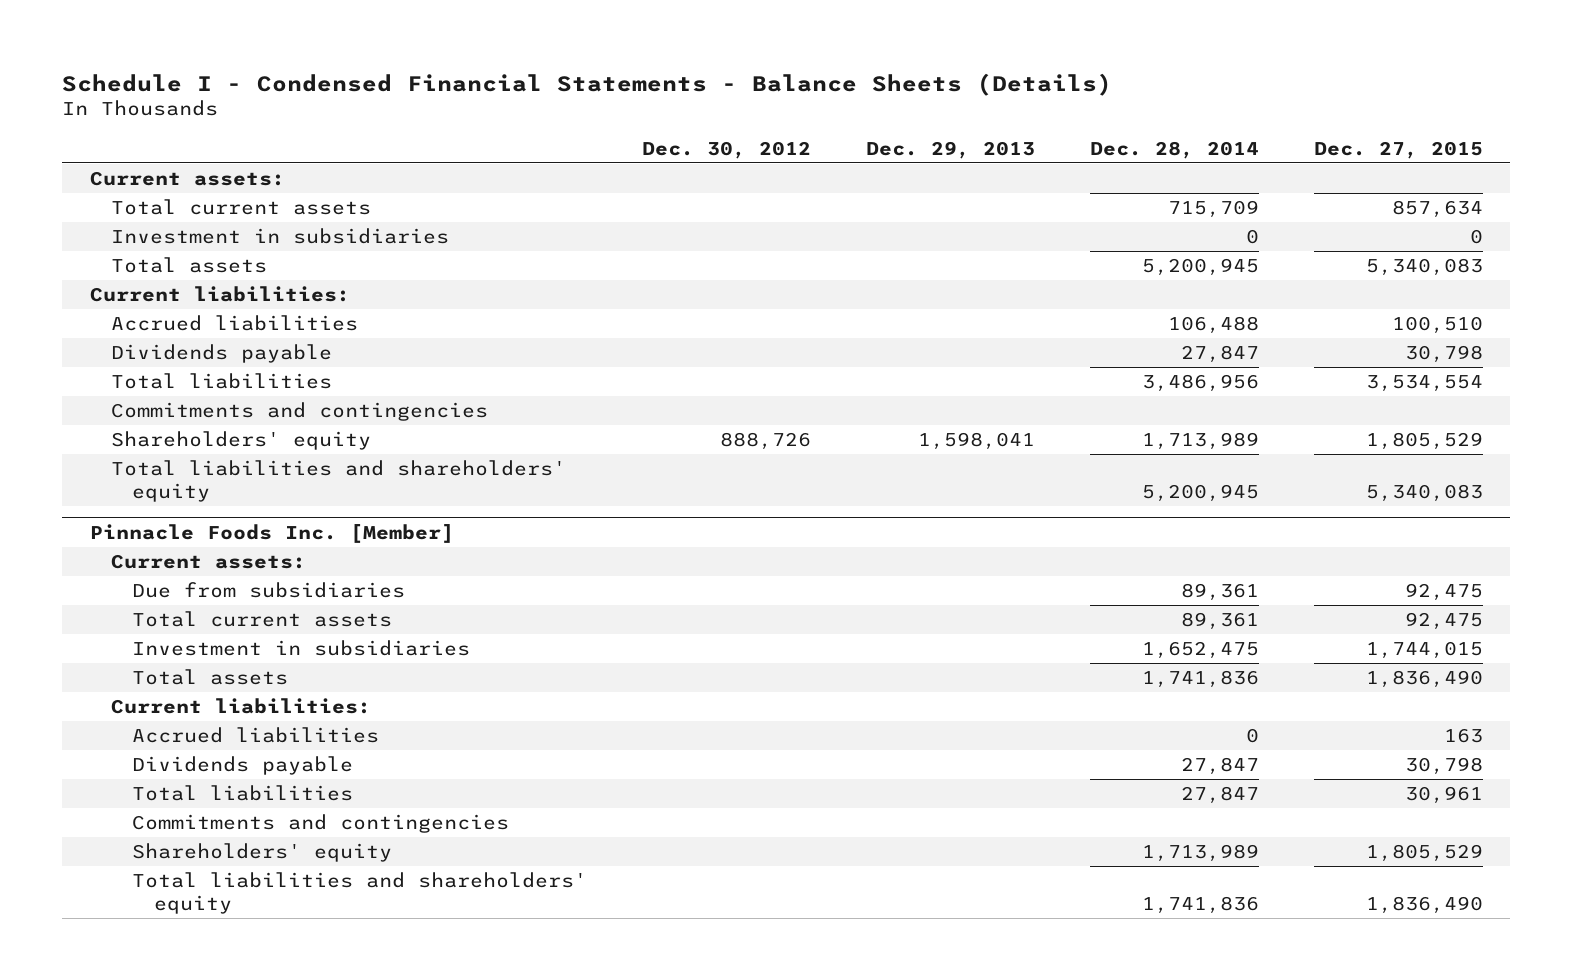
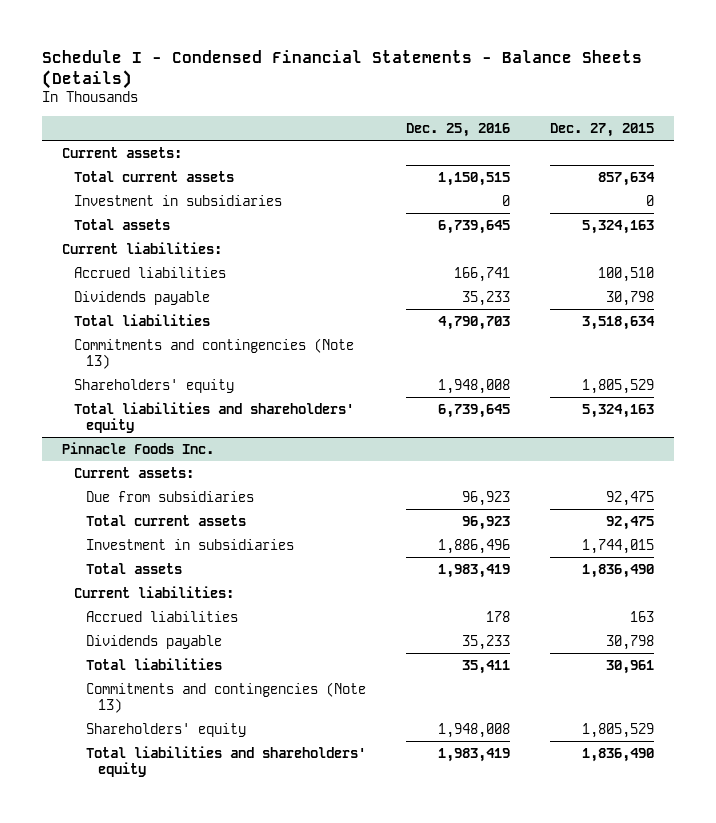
- | Dec. 30, 2012 | Dec. 29, 2013 | Dec. 28, 2014 | Dec. 27, 2015
+ | Dec. 25, 2016 | Dec. 27, 2015
- Total assets | | | 5,200,945 | 5,340,083
+ Total assets | 6,739,645 | 5,324,163
- Total liabilities | | | 3,486,956 | 3,534,554
- Commitments and contingencies
+ Total liabilities | 4,790,703 | 3,518,634
+ Commitments and contingencies (Note 13)
- Total liabilities and shareholders' equity | | | 5,200,945 | 5,340,083
- Pinnacle Foods Inc. [Member]
+ Total liabilities and shareholders' equity | 6,739,645 | 5,324,163
+ Pinnacle Foods Inc.
- Commitments and contingencies
+ Commitments and contingencies (Note 13)

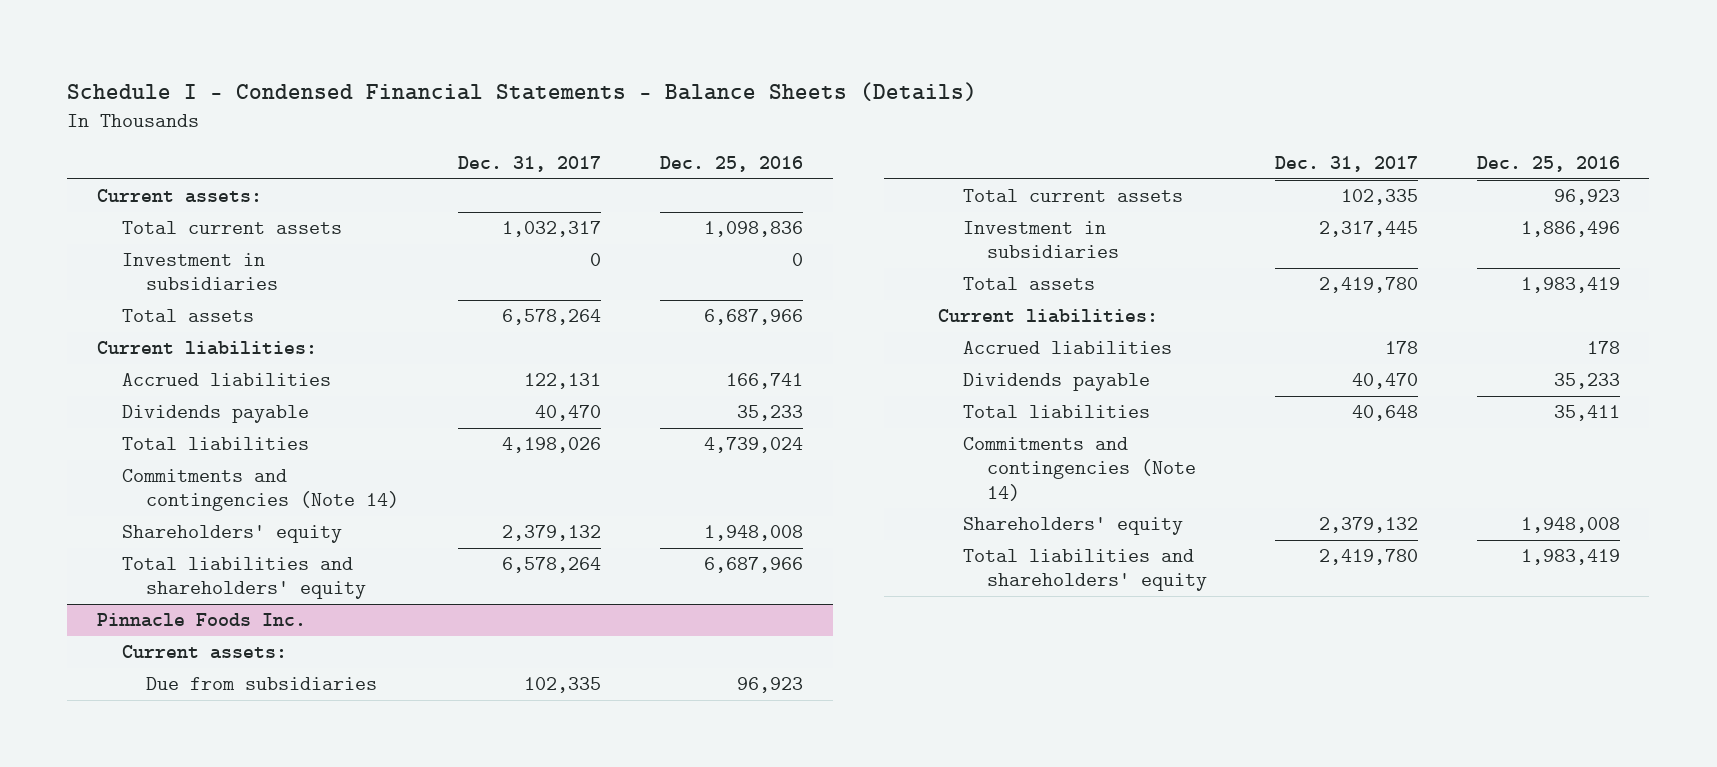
- | Dec. 25, 2016 | Dec. 27, 2015
+ | Dec. 31, 2017 | Dec. 25, 2016
- Total current assets | 1,150,515 | 857,634
+ Total current assets | 1,032,317 | 1,098,836
- Total assets | 6,739,645 | 5,324,163
+ Total assets | 6,578,264 | 6,687,966
- Total liabilities | 4,790,703 | 3,518,634
- Commitments and contingencies (Note 13)
+ Total liabilities | 4,198,026 | 4,739,024
+ Commitments and contingencies (Note 14)
- Total liabilities and shareholders' equity | 6,739,645 | 5,324,163
+ Total liabilities and shareholders' equity | 6,578,264 | 6,687,966
@ Pinnacle Foods Inc.
- Commitments and contingencies (Note 13)
+ Commitments and contingencies (Note 14)

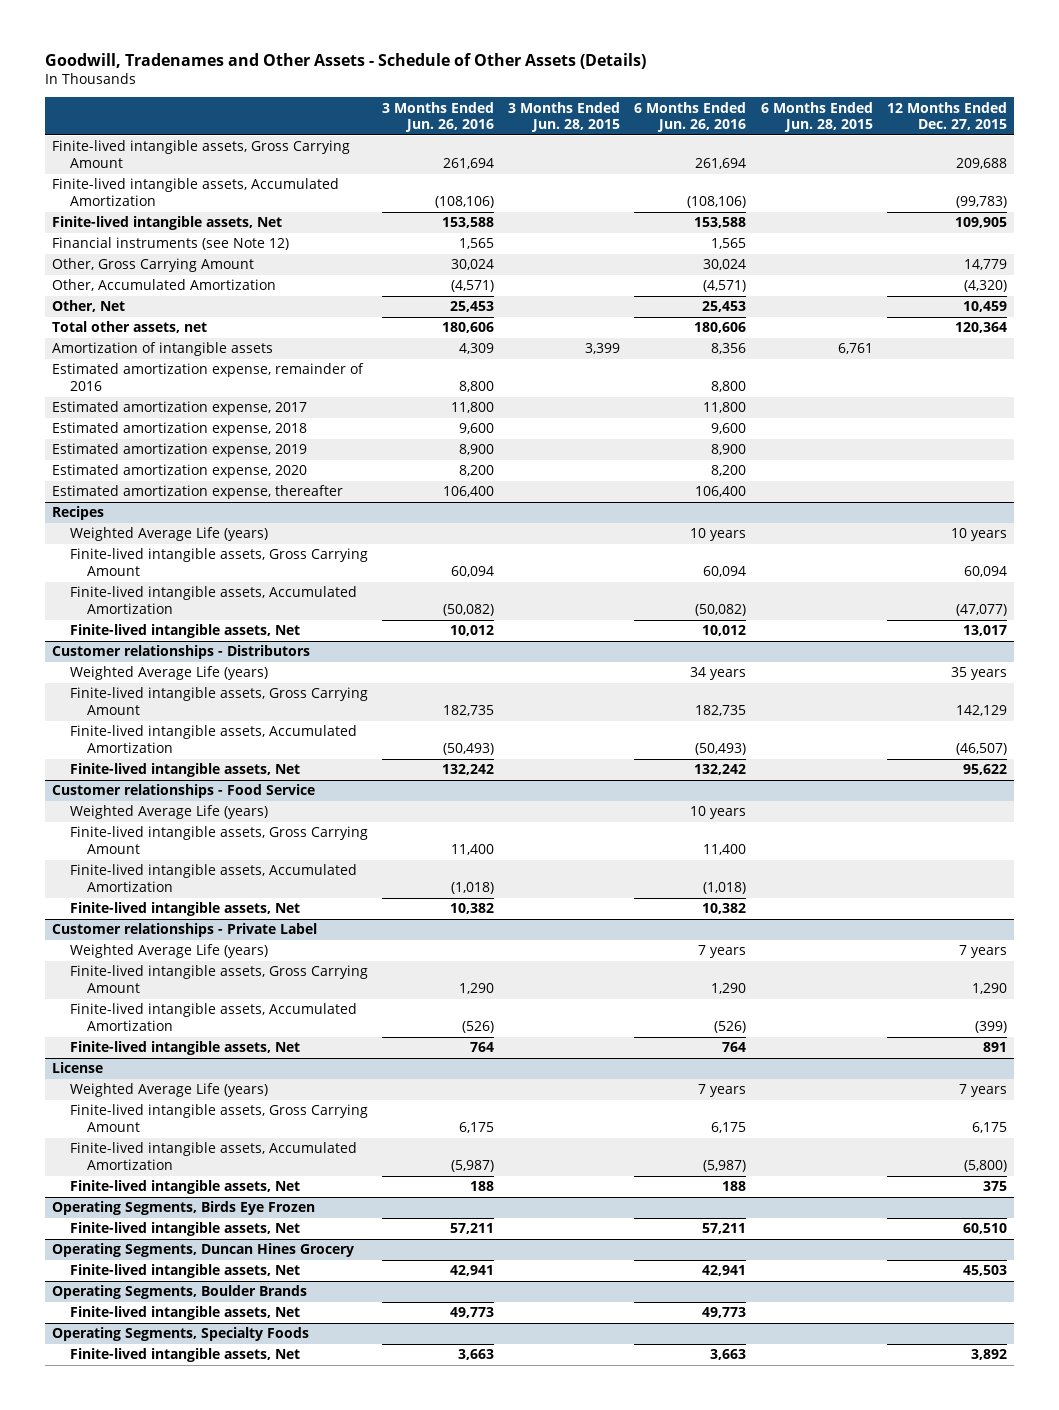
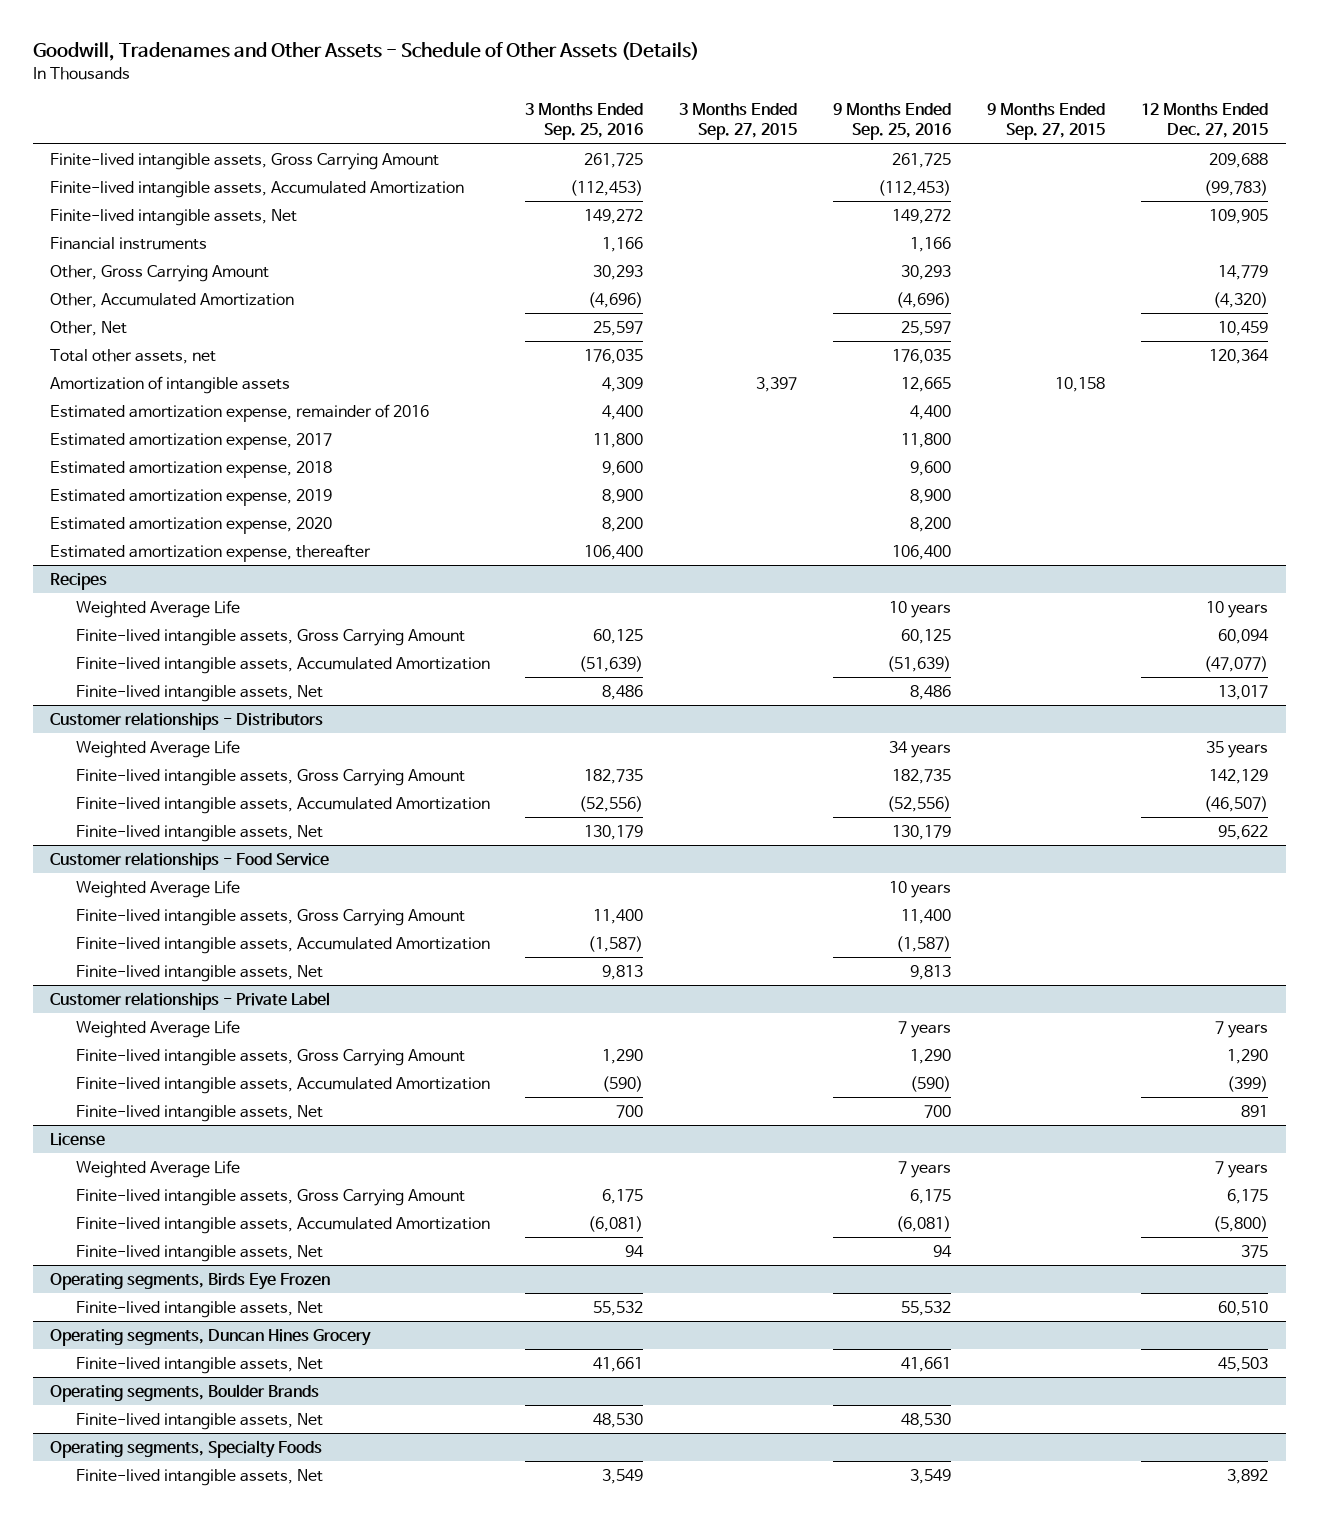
- | 3 Months Ended Jun. 26, 2016 | 3 Months Ended Jun. 28, 2015 | 6 Months Ended Jun. 26, 2016 | 6 Months Ended Jun. 28, 2015 | 12 Months Ended Dec. 27, 2015
+ | 3 Months Ended Sep. 25, 2016 | 3 Months Ended Sep. 27, 2015 | 9 Months Ended Sep. 25, 2016 | 9 Months Ended Sep. 27, 2015 | 12 Months Ended Dec. 27, 2015
- Financial instruments (see Note 12) | 1,565 | | 1,565 | |
+ Financial instruments | 1,166 | | 1,166 | |
@ Recipes
- Weighted Average Life (years) | | | 10 years | | 10 years
+ Weighted Average Life | | | 10 years | | 10 years
@ Customer relationships - Distributors
- Weighted Average Life (years) | | | 34 years | | 35 years
+ Weighted Average Life | | | 34 years | | 35 years
@ Customer relationships - Food Service
- Weighted Average Life (years) | | | 10 years | |
+ Weighted Average Life | | | 10 years | |
@ Customer relationships - Private Label
- Weighted Average Life (years) | | | 7 years | | 7 years
+ Weighted Average Life | | | 7 years | | 7 years
@ License
- Weighted Average Life (years) | | | 7 years | | 7 years
+ Weighted Average Life | | | 7 years | | 7 years
- Operating Segments, Birds Eye Frozen
+ Operating segments, Birds Eye Frozen
- Operating Segments, Duncan Hines Grocery
+ Operating segments, Duncan Hines Grocery
- Operating Segments, Boulder Brands
+ Operating segments, Boulder Brands
- Operating Segments, Specialty Foods
+ Operating segments, Specialty Foods

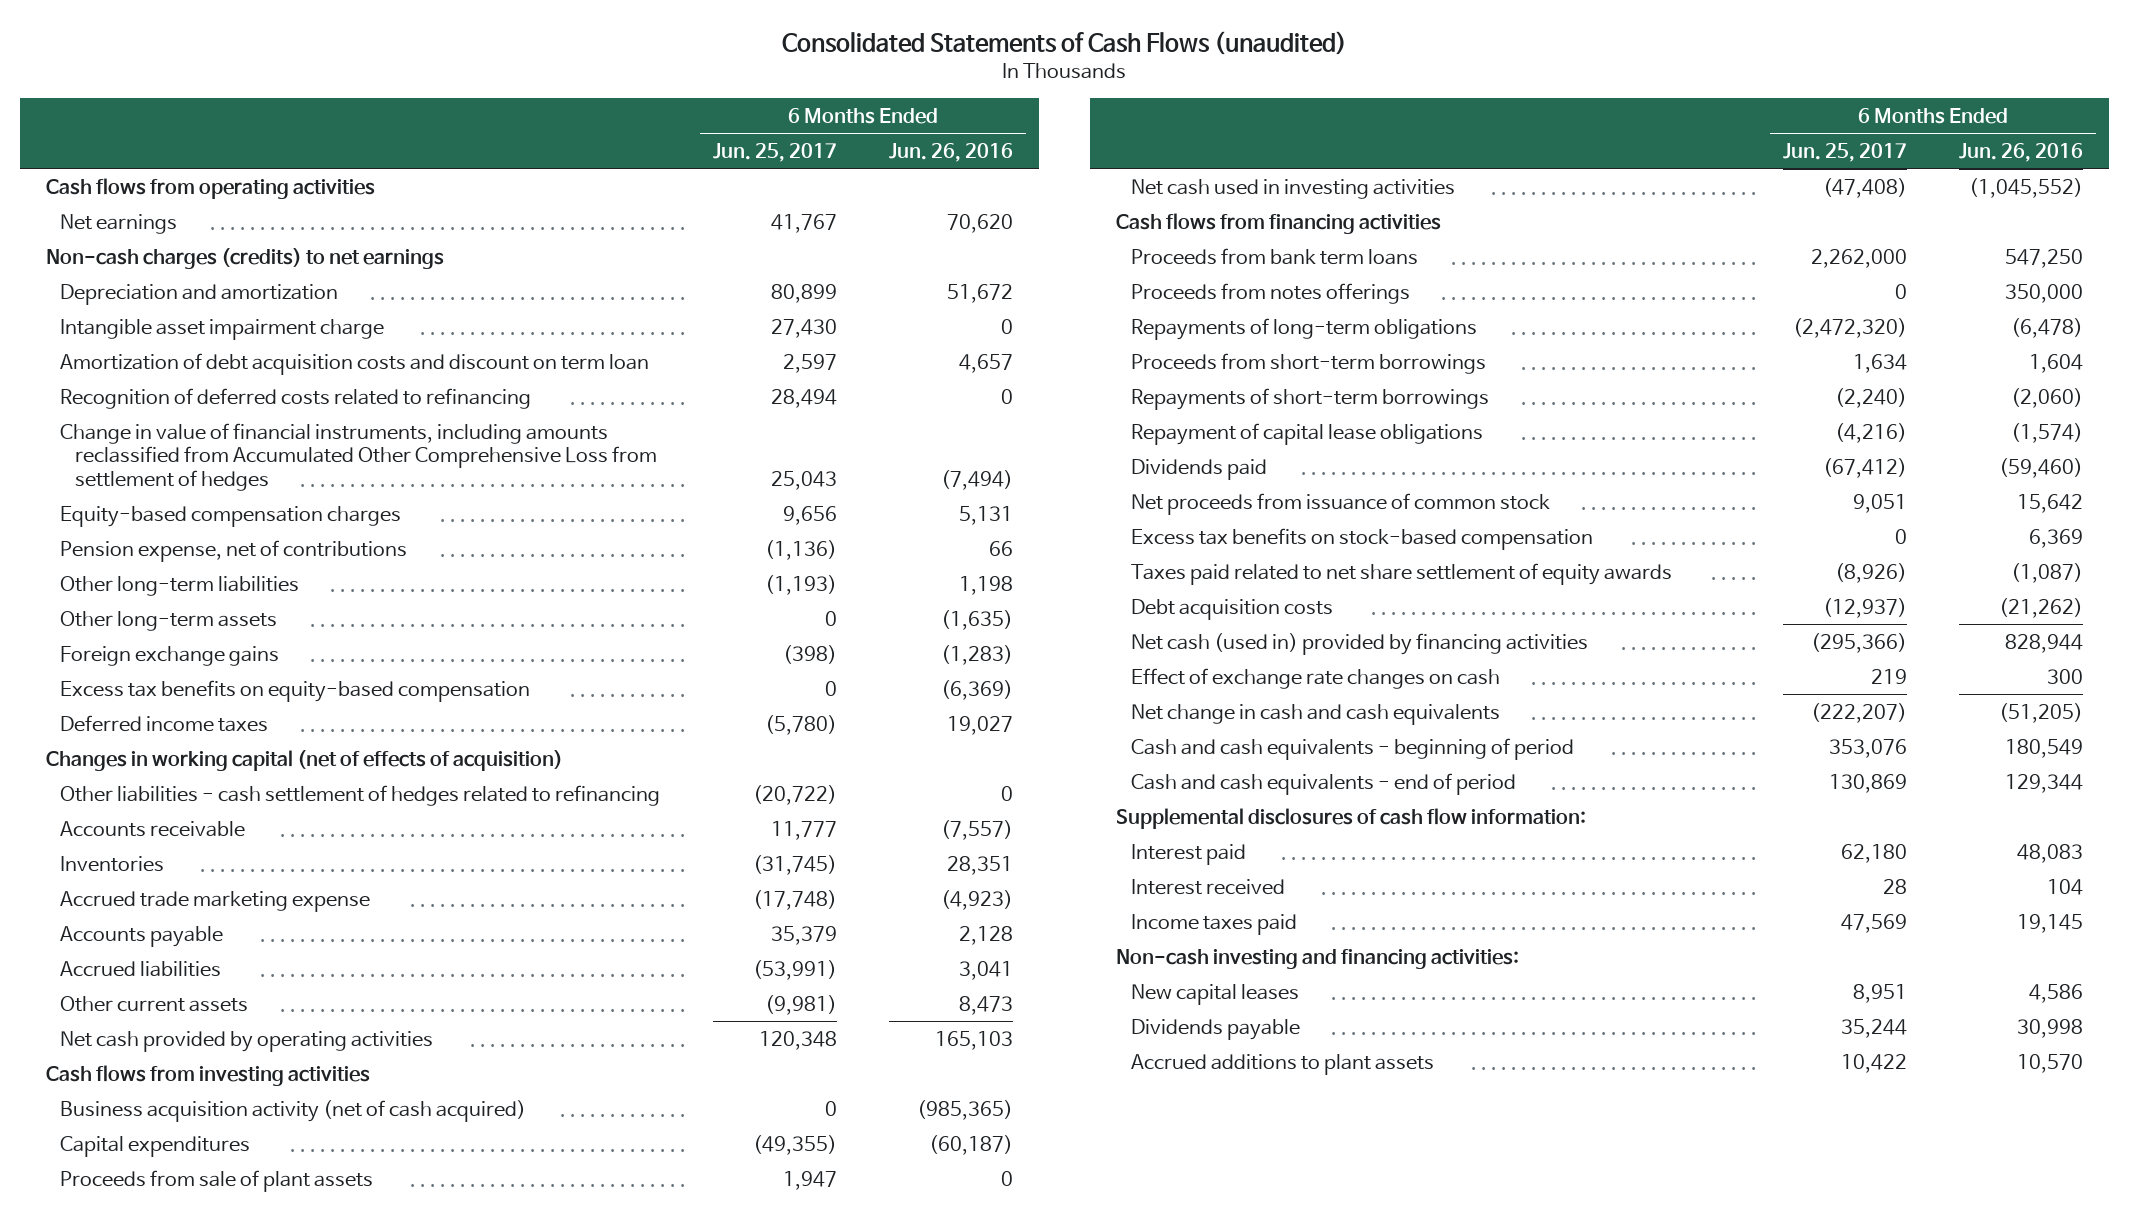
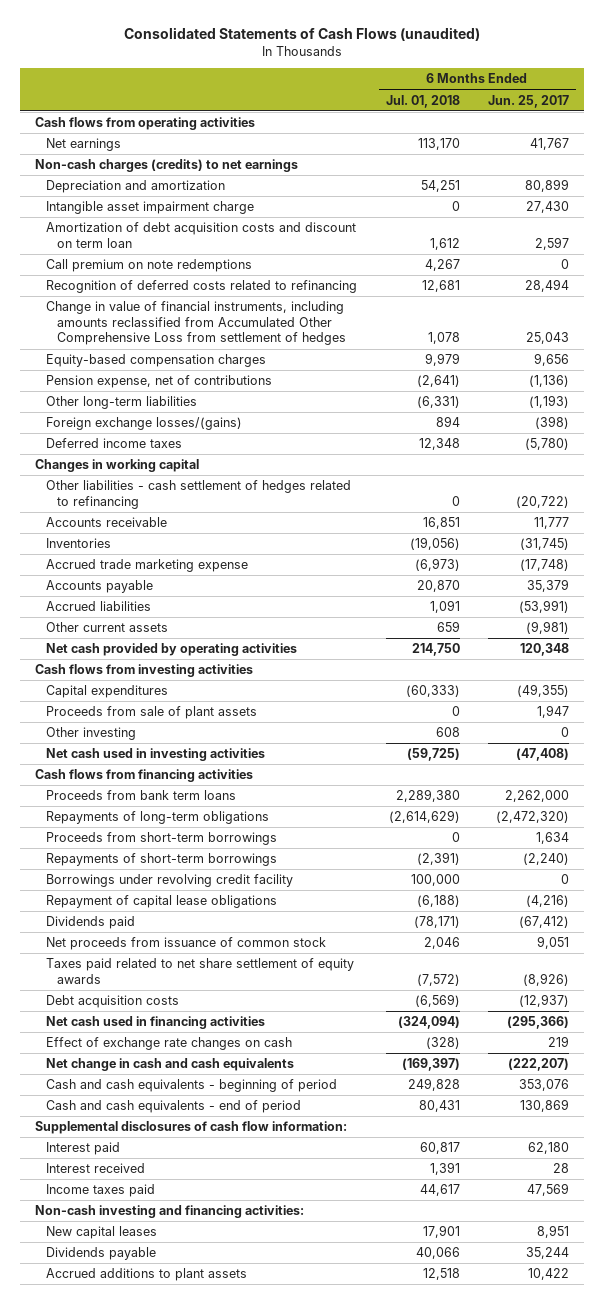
- | 6 Months Ended Jun. 25, 2017 | 6 Months Ended Jun. 26, 2016
+ | 6 Months Ended Jul. 01, 2018 | 6 Months Ended Jun. 25, 2017
+ Call premium on note redemptions | 4,267 | 0
- Other long-term assets | 0 | (1,635)
- Foreign exchange gains | (398) | (1,283)
- Excess tax benefits on equity-based compensation | 0 | (6,369)
+ Foreign exchange losses/(gains) | 894 | (398)
- Changes in working capital (net of effects of acquisition)
+ Changes in working capital
- Business acquisition activity (net of cash acquired) | 0 | (985,365)
+ Other investing | 608 | 0
- Proceeds from notes offerings | 0 | 350,000
+ Borrowings under revolving credit facility | 100,000 | 0
- Excess tax benefits on stock-based compensation | 0 | 6,369
- Net cash (used in) provided by financing activities | (295,366) | 828,944
+ Net cash used in financing activities | (324,094) | (295,366)

